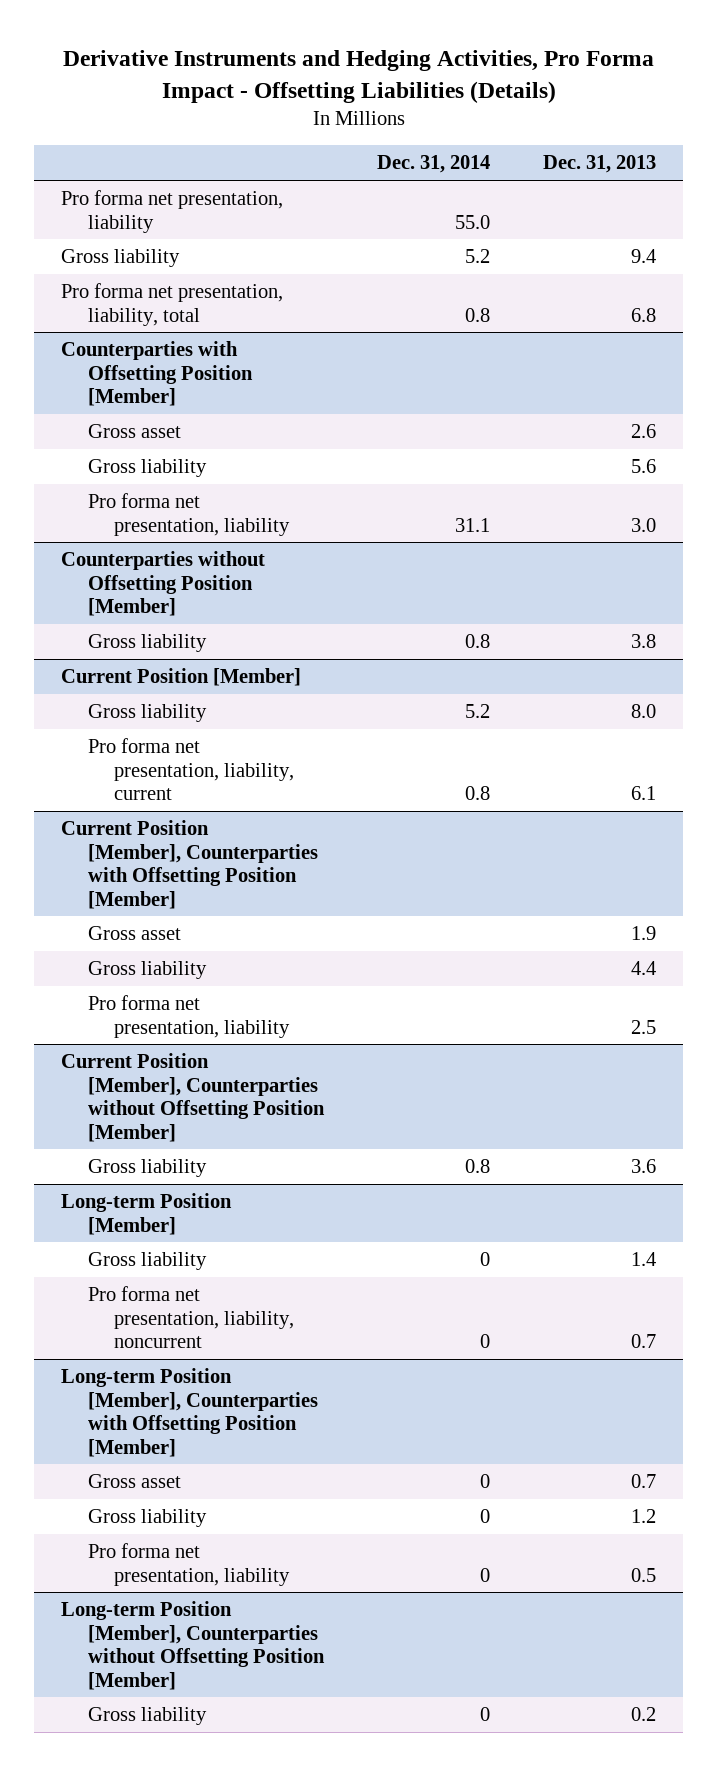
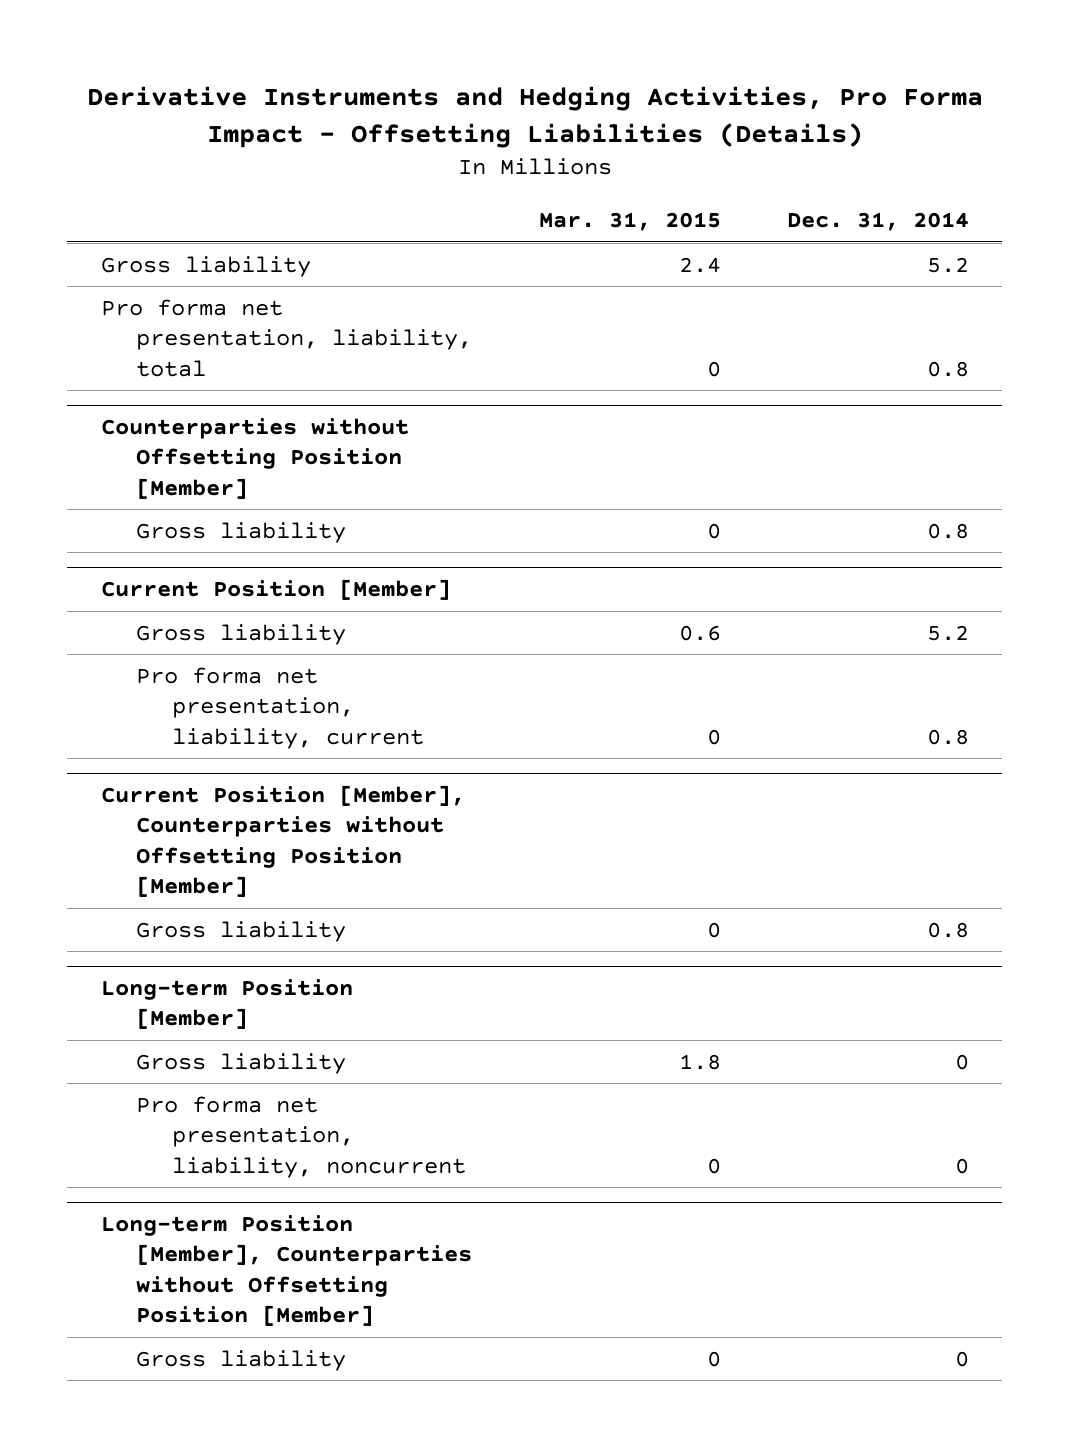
- | Dec. 31, 2014 | Dec. 31, 2013
+ | Mar. 31, 2015 | Dec. 31, 2014
- Pro forma net presentation, liability | 55.0 |
- Counterparties with Offsetting Position [Member]
- Gross asset | | 2.6
- Gross liability | | 5.6
- Pro forma net presentation, liability | 31.1 | 3.0
- Current Position [Member], Counterparties with Offsetting Position [Member]
- Gross asset | | 1.9
- Gross liability | | 4.4
- Pro forma net presentation, liability | | 2.5
- Long-term Position [Member], Counterparties with Offsetting Position [Member]
- Gross asset | 0 | 0.7
- Gross liability | 0 | 1.2
- Pro forma net presentation, liability | 0 | 0.5

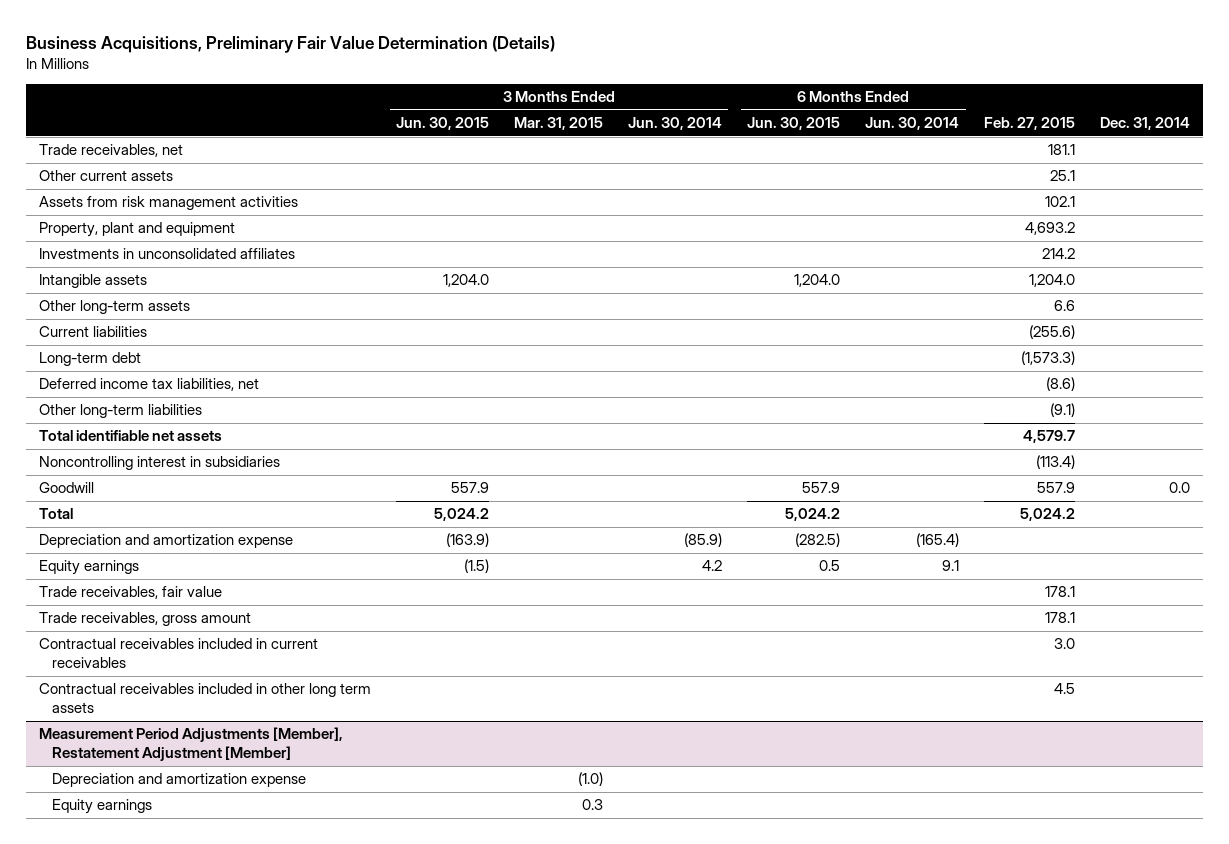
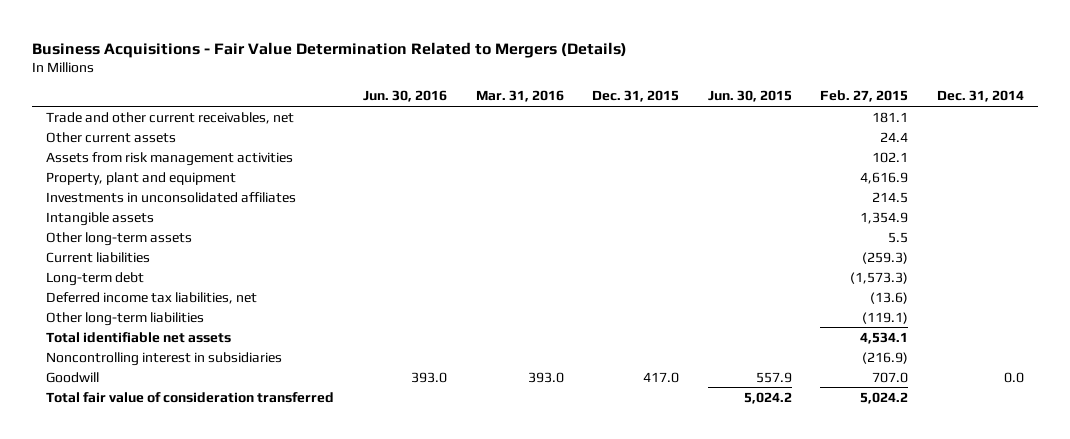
- Business Acquisitions, Preliminary Fair Value Determination (Details)
+ Business Acquisitions - Fair Value Determination Related to Mergers (Details)
- | 3 Months Ended Jun. 30, 2015 | 3 Months Ended Mar. 31, 2015 | 3 Months Ended Jun. 30, 2014 | 6 Months Ended Jun. 30, 2015 | 6 Months Ended Jun. 30, 2014 | Feb. 27, 2015 | Dec. 31, 2014
+ | Jun. 30, 2016 | Mar. 31, 2016 | Dec. 31, 2015 | Jun. 30, 2015 | Feb. 27, 2015 | Dec. 31, 2014
- Trade receivables, net | | | | | | 181.1 |
- Other current assets | | | | | | 25.1 |
+ Trade and other current receivables, net | | | | | 181.1 |
+ Other current assets | | | | | 24.4 |
- Property, plant and equipment | | | | | | 4,693.2 |
- Investments in unconsolidated affiliates | | | | | | 214.2 |
- Intangible assets | 1,204.0 | | | 1,204.0 | | 1,204.0 |
- Other long-term assets | | | | | | 6.6 |
- Current liabilities | | | | | | (255.6) |
+ Property, plant and equipment | | | | | 4,616.9 |
+ Investments in unconsolidated affiliates | | | | | 214.5 |
+ Intangible assets | | | | | 1,354.9 |
+ Other long-term assets | | | | | 5.5 |
+ Current liabilities | | | | | (259.3) |
- Deferred income tax liabilities, net | | | | | | (8.6) |
- Other long-term liabilities | | | | | | (9.1) |
- Total identifiable net assets | | | | | | 4,579.7 |
- Noncontrolling interest in subsidiaries | | | | | | (113.4) |
- Goodwill | 557.9 | | | 557.9 | | 557.9 | 0.0
- Total | 5,024.2 | | | 5,024.2 | | 5,024.2 |
- Depreciation and amortization expense | (163.9) | | (85.9) | (282.5) | (165.4) | |
- Equity earnings | (1.5) | | 4.2 | 0.5 | 9.1 | |
- Trade receivables, fair value | | | | | | 178.1 |
- Trade receivables, gross amount | | | | | | 178.1 |
- Contractual receivables included in current receivables | | | | | | 3.0 |
- Contractual receivables included in other long term assets | | | | | | 4.5 |
- Measurement Period Adjustments [Member], Restatement Adjustment [Member]
- Depreciation and amortization expense | | (1.0) | | | | |
- Equity earnings | | 0.3 | | | | |
+ Deferred income tax liabilities, net | | | | | (13.6) |
+ Other long-term liabilities | | | | | (119.1) |
+ Total identifiable net assets | | | | | 4,534.1 |
+ Noncontrolling interest in subsidiaries | | | | | (216.9) |
+ Goodwill | 393.0 | 393.0 | 417.0 | 557.9 | 707.0 | 0.0
+ Total fair value of consideration transferred | | | | 5,024.2 | 5,024.2 |

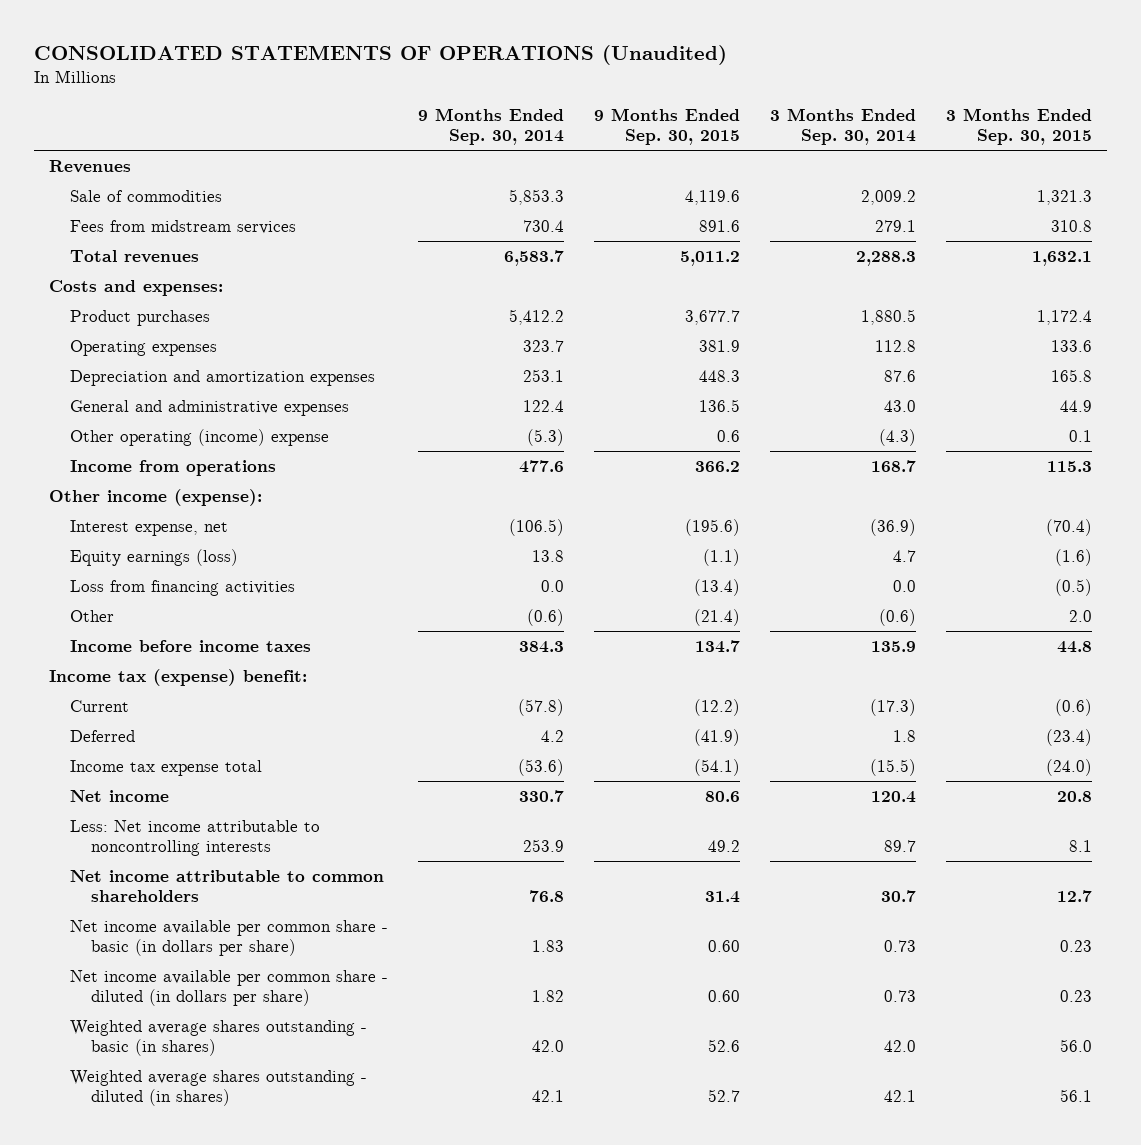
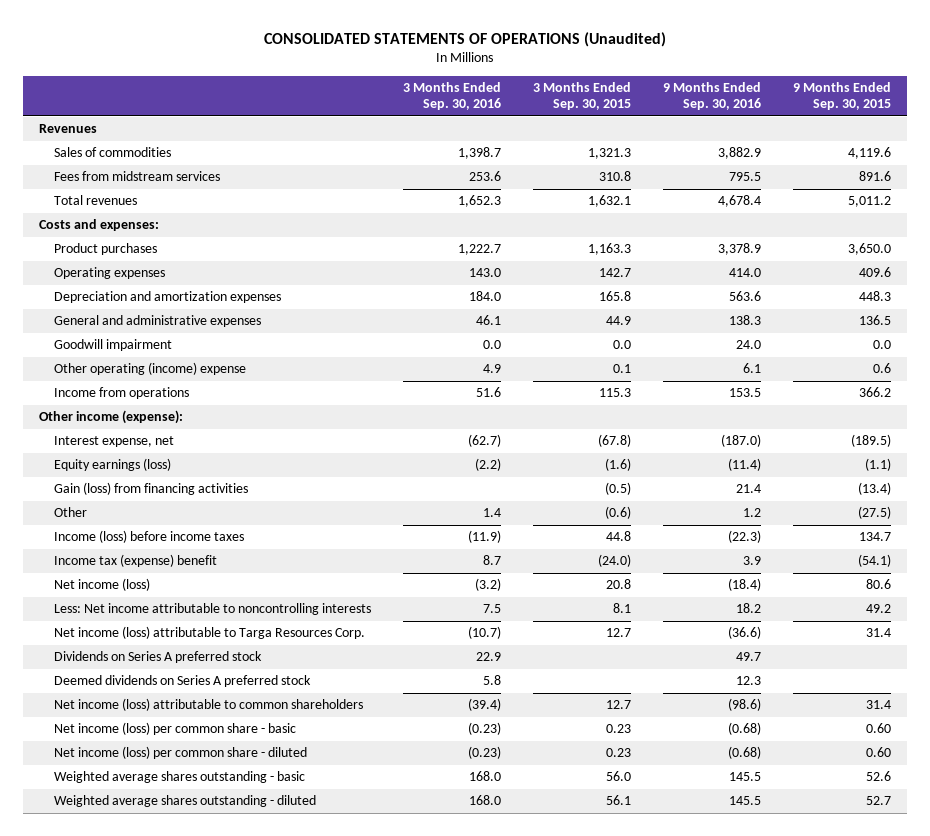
- | 9 Months Ended Sep. 30, 2014 | 9 Months Ended Sep. 30, 2015 | 3 Months Ended Sep. 30, 2014 | 3 Months Ended Sep. 30, 2015
+ | 3 Months Ended Sep. 30, 2016 | 3 Months Ended Sep. 30, 2015 | 9 Months Ended Sep. 30, 2016 | 9 Months Ended Sep. 30, 2015
- Sale of commodities | 5,853.3 | 4,119.6 | 2,009.2 | 1,321.3
+ Sales of commodities | 1,398.7 | 1,321.3 | 3,882.9 | 4,119.6
- Product purchases | 5,412.2 | 3,677.7 | 1,880.5 | 1,172.4
- Operating expenses | 323.7 | 381.9 | 112.8 | 133.6
+ Product purchases | 1,222.7 | 1,163.3 | 3,378.9 | 3,650.0
+ Operating expenses | 143.0 | 142.7 | 414.0 | 409.6
+ Goodwill impairment | 0.0 | 0.0 | 24.0 | 0.0
- Interest expense, net | (106.5) | (195.6) | (36.9) | (70.4)
+ Interest expense, net | (62.7) | (67.8) | (187.0) | (189.5)
- Loss from financing activities | 0.0 | (13.4) | 0.0 | (0.5)
- Other | (0.6) | (21.4) | (0.6) | 2.0
- Income before income taxes | 384.3 | 134.7 | 135.9 | 44.8
- Income tax (expense) benefit:
- Current | (57.8) | (12.2) | (17.3) | (0.6)
- Deferred | 4.2 | (41.9) | 1.8 | (23.4)
- Income tax expense total | (53.6) | (54.1) | (15.5) | (24.0)
- Net income | 330.7 | 80.6 | 120.4 | 20.8
+ Gain (loss) from financing activities | | (0.5) | 21.4 | (13.4)
+ Other | 1.4 | (0.6) | 1.2 | (27.5)
+ Income (loss) before income taxes | (11.9) | 44.8 | (22.3) | 134.7
+ Income tax (expense) benefit | 8.7 | (24.0) | 3.9 | (54.1)
+ Net income (loss) | (3.2) | 20.8 | (18.4) | 80.6
- Net income attributable to common shareholders | 76.8 | 31.4 | 30.7 | 12.7
- Net income available per common share - basic (in dollars per share) | 1.83 | 0.60 | 0.73 | 0.23
- Net income available per common share - diluted (in dollars per share) | 1.82 | 0.60 | 0.73 | 0.23
- Weighted average shares outstanding - basic (in shares) | 42.0 | 52.6 | 42.0 | 56.0
- Weighted average shares outstanding - diluted (in shares) | 42.1 | 52.7 | 42.1 | 56.1
+ Net income (loss) attributable to Targa Resources Corp. | (10.7) | 12.7 | (36.6) | 31.4
+ Dividends on Series A preferred stock | 22.9 | | 49.7 |
+ Deemed dividends on Series A preferred stock | 5.8 | | 12.3 |
+ Net income (loss) attributable to common shareholders | (39.4) | 12.7 | (98.6) | 31.4
+ Net income (loss) per common share - basic | (0.23) | 0.23 | (0.68) | 0.60
+ Net income (loss) per common share - diluted | (0.23) | 0.23 | (0.68) | 0.60
+ Weighted average shares outstanding - basic | 168.0 | 56.0 | 145.5 | 52.6
+ Weighted average shares outstanding - diluted | 168.0 | 56.1 | 145.5 | 52.7

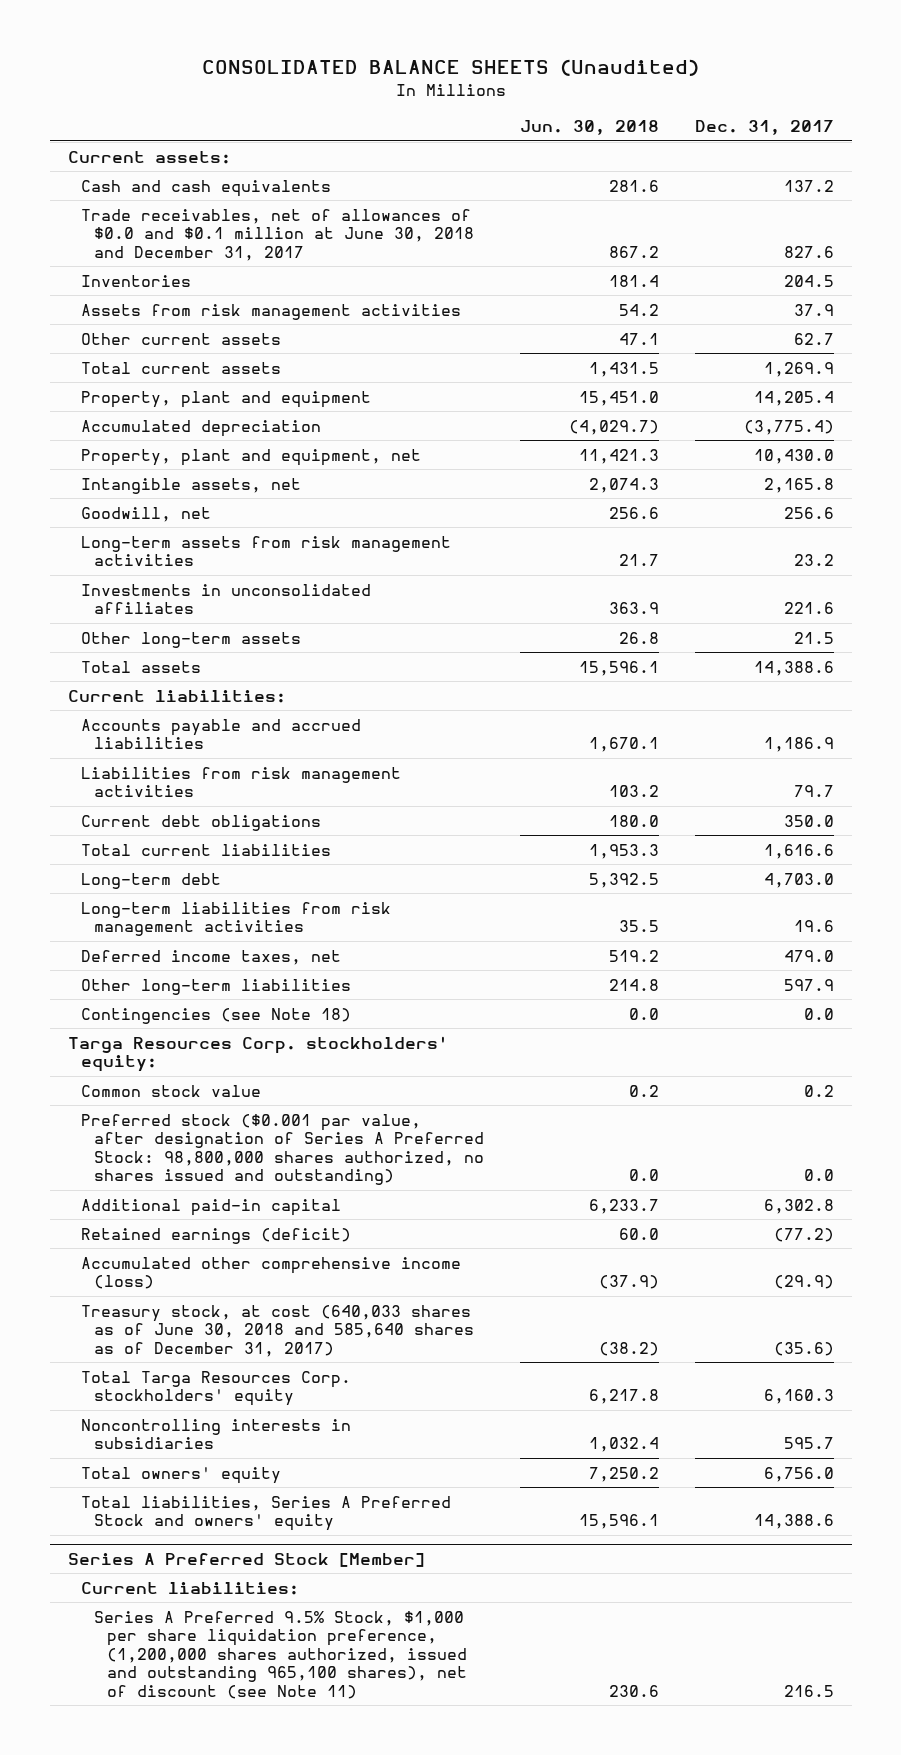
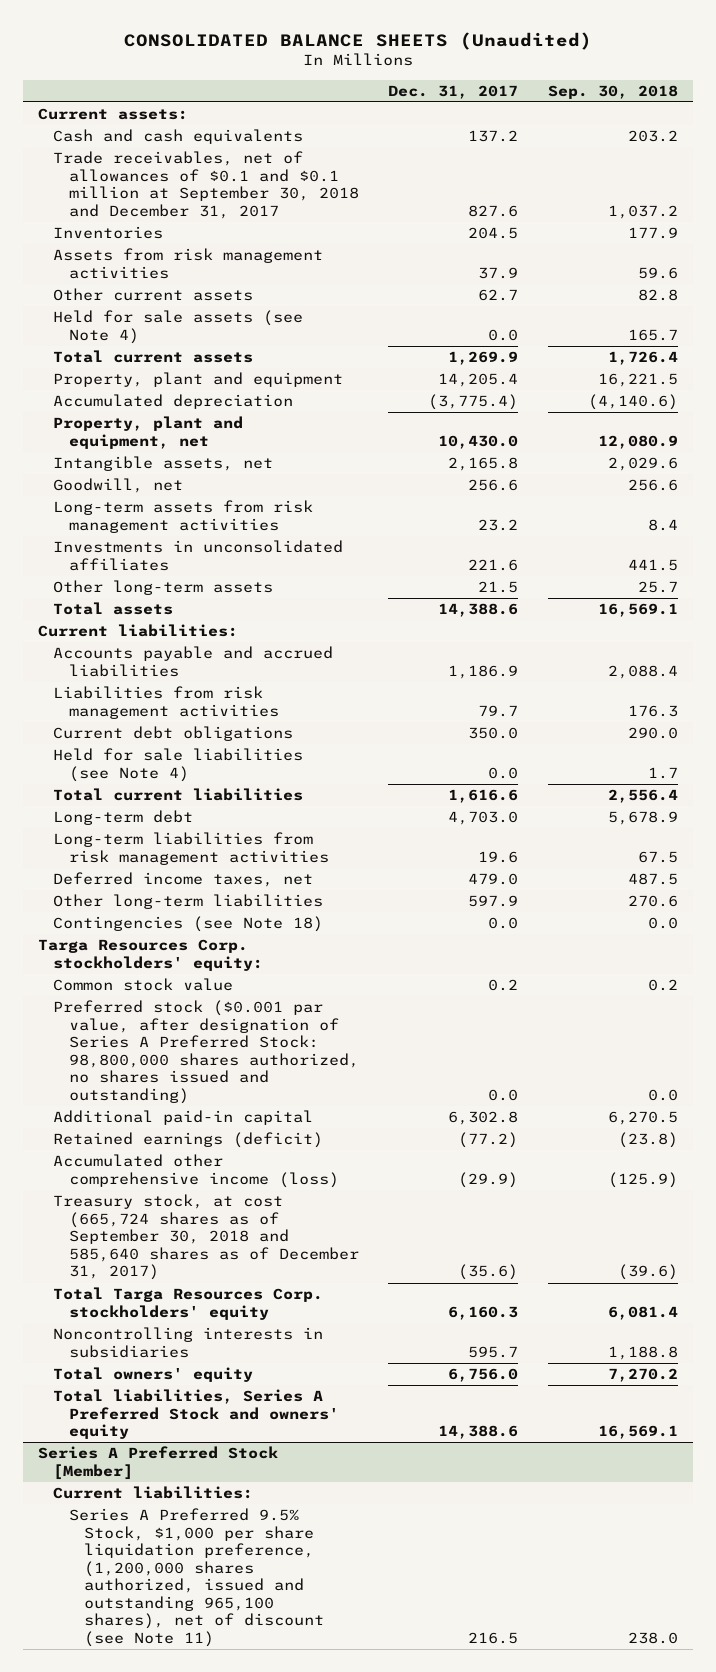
- | Jun. 30, 2018 | Dec. 31, 2017
+ | Dec. 31, 2017 | Sep. 30, 2018
- Trade receivables, net of allowances of $0.0 and $0.1 million at June 30, 2018 and December 31, 2017 | 867.2 | 827.6
+ Trade receivables, net of allowances of $0.1 and $0.1 million at September 30, 2018 and December 31, 2017 | 827.6 | 1,037.2
+ Held for sale assets (see Note 4) | 0.0 | 165.7
+ Held for sale liabilities (see Note 4) | 0.0 | 1.7
- Treasury stock, at cost (640,033 shares as of June 30, 2018 and 585,640 shares as of December 31, 2017) | (38.2) | (35.6)
+ Treasury stock, at cost (665,724 shares as of September 30, 2018 and 585,640 shares as of December 31, 2017) | (35.6) | (39.6)

